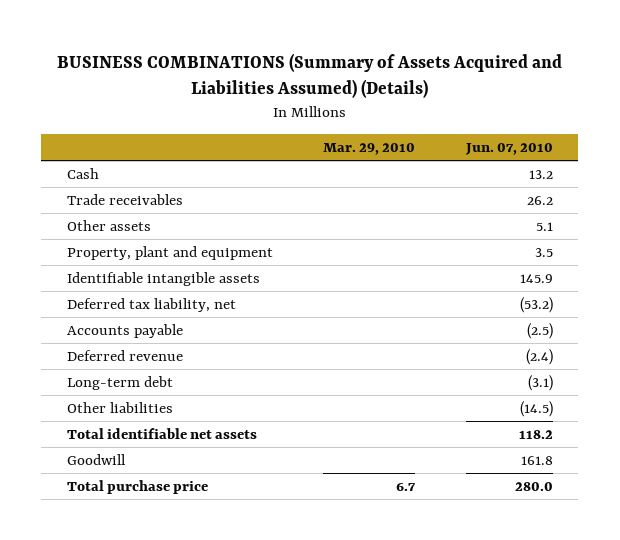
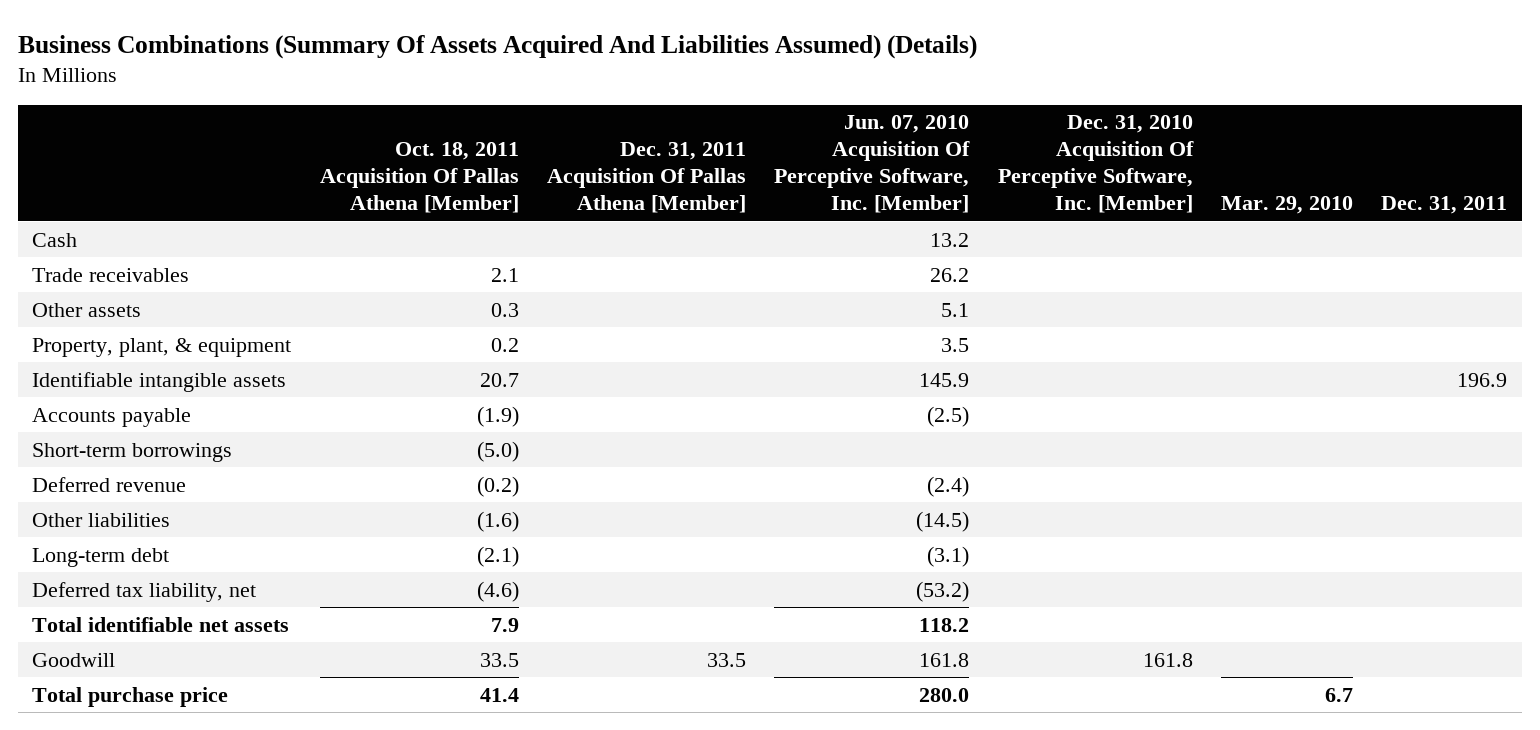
- BUSINESS COMBINATIONS (Summary of Assets Acquired and Liabilities Assumed) (Details)
+ Business Combinations (Summary Of Assets Acquired And Liabilities Assumed) (Details)
- | Mar. 29, 2010 | Jun. 07, 2010
+ | Oct. 18, 2011 Acquisition Of Pallas Athena [Member] | Dec. 31, 2011 Acquisition Of Pallas Athena [Member] | Jun. 07, 2010 Acquisition Of Perceptive Software, Inc. [Member] | Dec. 31, 2010 Acquisition Of Perceptive Software, Inc. [Member] | Mar. 29, 2010 | Dec. 31, 2011
- Property, plant and equipment | | 3.5
+ Property, plant, & equipment | 0.2 | | 3.5 | | |
+ Short-term borrowings | (5.0) | | | | |
moved down: Long-term debt | (2.1) | | (3.1) | | |
moved down: Deferred tax liability, net | (4.6) | | (53.2) | | |

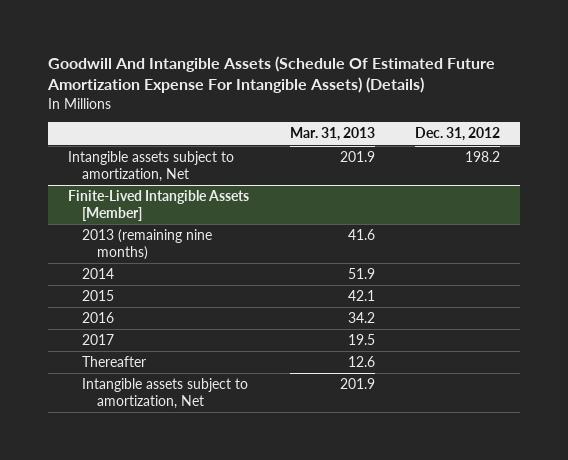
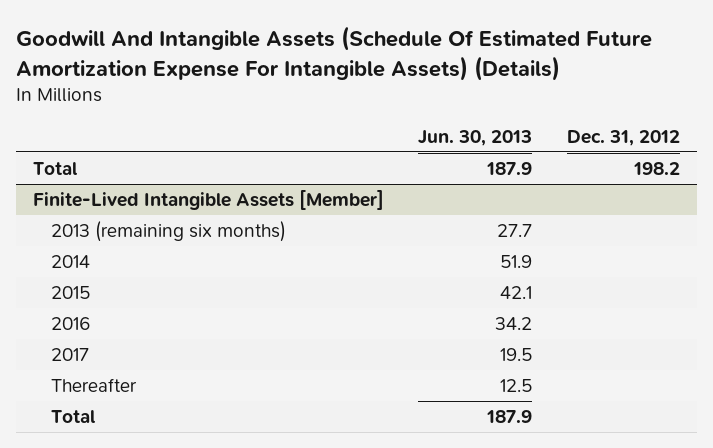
- | Mar. 31, 2013 | Dec. 31, 2012
+ | Jun. 30, 2013 | Dec. 31, 2012
- Intangible assets subject to amortization, Net | 201.9 | 198.2
+ Total | 187.9 | 198.2
@ Finite-Lived Intangible Assets [Member]
- 2013 (remaining nine months) | 41.6 |
+ 2013 (remaining six months) | 27.7 |
- Intangible assets subject to amortization, Net | 201.9 |
+ Total | 187.9 |

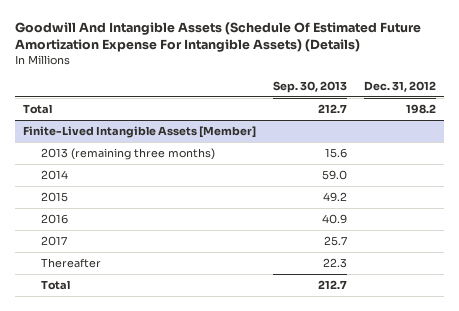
- | Jun. 30, 2013 | Dec. 31, 2012
+ | Sep. 30, 2013 | Dec. 31, 2012
@ Finite-Lived Intangible Assets [Member]
- 2013 (remaining six months) | 27.7 |
+ 2013 (remaining three months) | 15.6 |

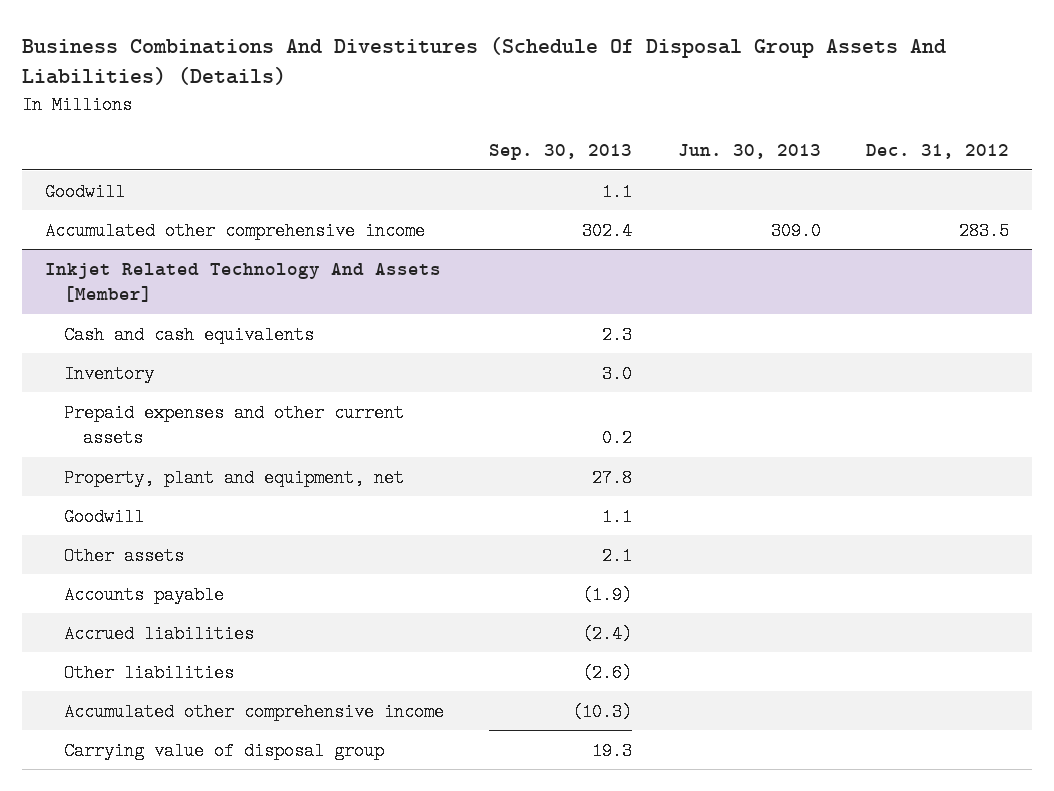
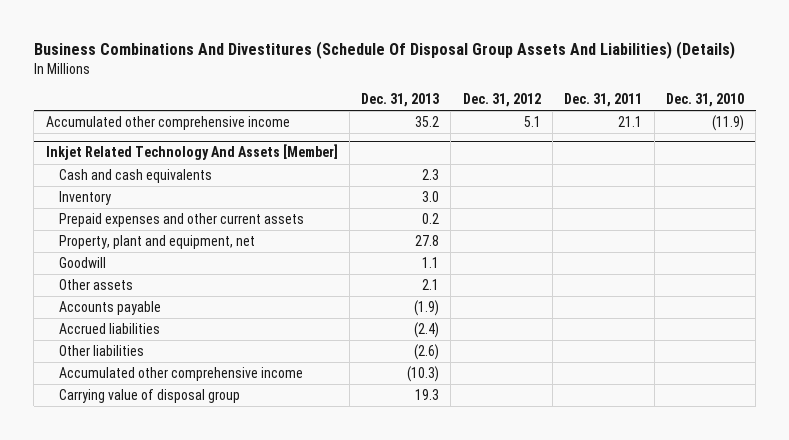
- | Sep. 30, 2013 | Jun. 30, 2013 | Dec. 31, 2012
+ | Dec. 31, 2013 | Dec. 31, 2012 | Dec. 31, 2011 | Dec. 31, 2010
- Goodwill | 1.1 | |
- Accumulated other comprehensive income | 302.4 | 309.0 | 283.5
+ Accumulated other comprehensive income | 35.2 | 5.1 | 21.1 | (11.9)

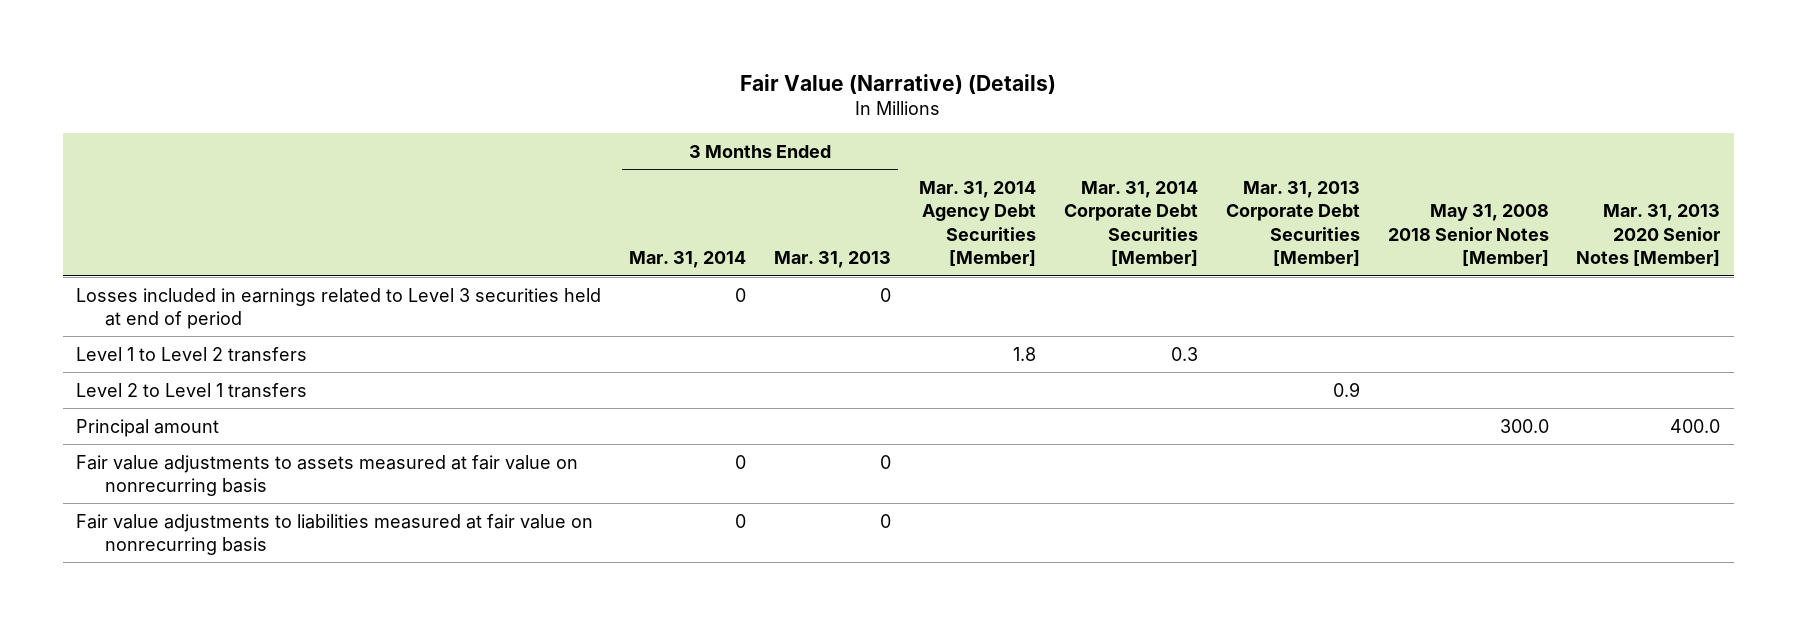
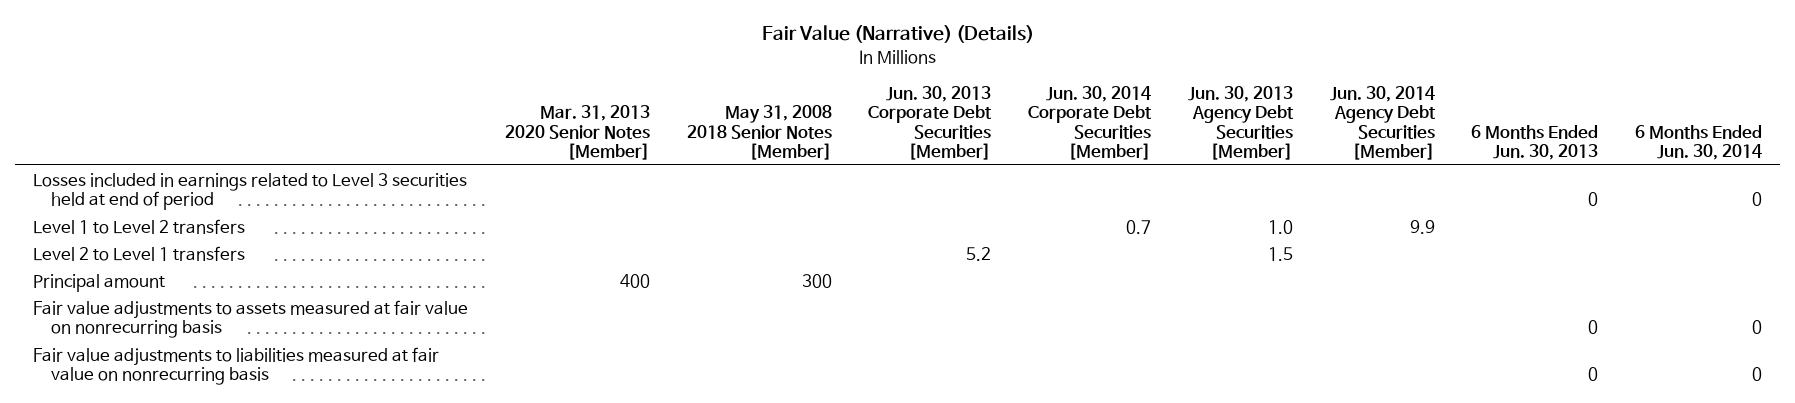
- | 3 Months Ended Mar. 31, 2014 | 3 Months Ended Mar. 31, 2013 | Mar. 31, 2014 Agency Debt Securities [Member] | Mar. 31, 2014 Corporate Debt Securities [Member] | Mar. 31, 2013 Corporate Debt Securities [Member] | May 31, 2008 2018 Senior Notes [Member] | Mar. 31, 2013 2020 Senior Notes [Member]
+ | Mar. 31, 2013 2020 Senior Notes [Member] | May 31, 2008 2018 Senior Notes [Member] | Jun. 30, 2013 Corporate Debt Securities [Member] | Jun. 30, 2014 Corporate Debt Securities [Member] | Jun. 30, 2013 Agency Debt Securities [Member] | Jun. 30, 2014 Agency Debt Securities [Member] | 6 Months Ended Jun. 30, 2013 | 6 Months Ended Jun. 30, 2014
- Principal amount | | | | | | 300.0 | 400.0
+ Principal amount | 400 | 300 | | | | | |

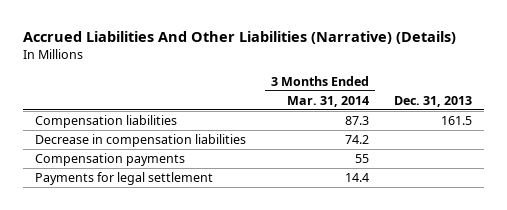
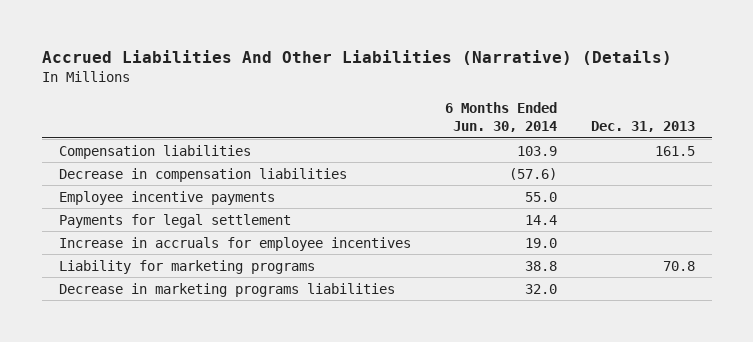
- | 3 Months Ended Mar. 31, 2014 | Dec. 31, 2013
+ | 6 Months Ended Jun. 30, 2014 | Dec. 31, 2013
- Compensation payments | 55 |
+ Employee incentive payments | 55.0 |
+ Increase in accruals for employee incentives | 19.0 |
+ Liability for marketing programs | 38.8 | 70.8
+ Decrease in marketing programs liabilities | 32.0 |

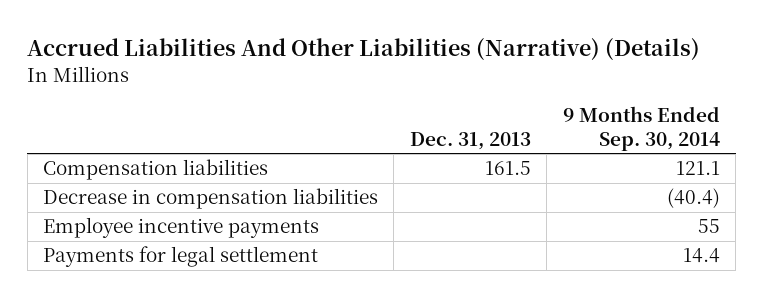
- | 6 Months Ended Jun. 30, 2014 | Dec. 31, 2013
+ | Dec. 31, 2013 | 9 Months Ended Sep. 30, 2014
- Increase in accruals for employee incentives | 19.0 |
- Liability for marketing programs | 38.8 | 70.8
- Decrease in marketing programs liabilities | 32.0 |

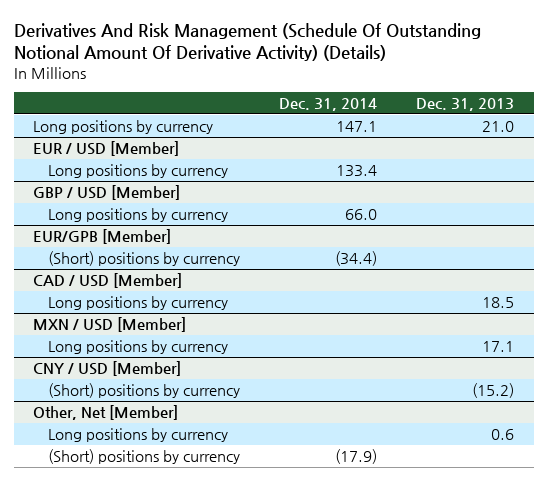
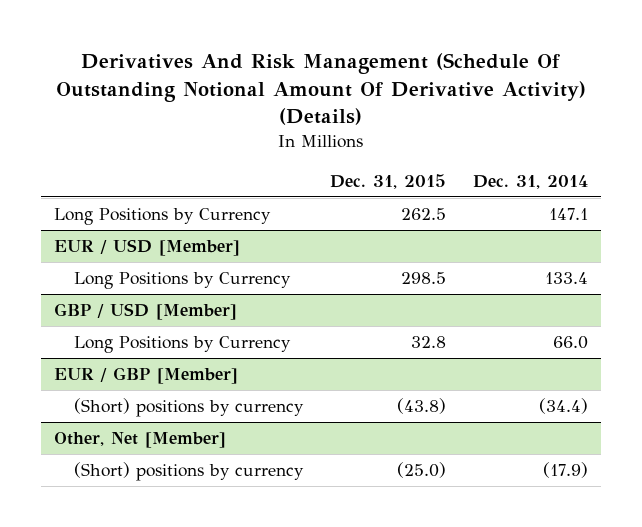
- | Dec. 31, 2014 | Dec. 31, 2013
+ | Dec. 31, 2015 | Dec. 31, 2014
- Long positions by currency | 147.1 | 21.0
+ Long Positions by Currency | 262.5 | 147.1
@ EUR / USD [Member]
- Long positions by currency | 133.4 |
+ Long Positions by Currency | 298.5 | 133.4
@ GBP / USD [Member]
- Long positions by currency | 66.0 |
- EUR/GPB [Member]
@ GBP / USD [Member]
+ Long Positions by Currency | 32.8 | 66.0
+ EUR / GBP [Member]
- CAD / USD [Member]
- Long positions by currency | | 18.5
- MXN / USD [Member]
- Long positions by currency | | 17.1
- CNY / USD [Member]
- (Short) positions by currency | | (15.2)
@ Other, Net [Member]
- Long positions by currency | | 0.6

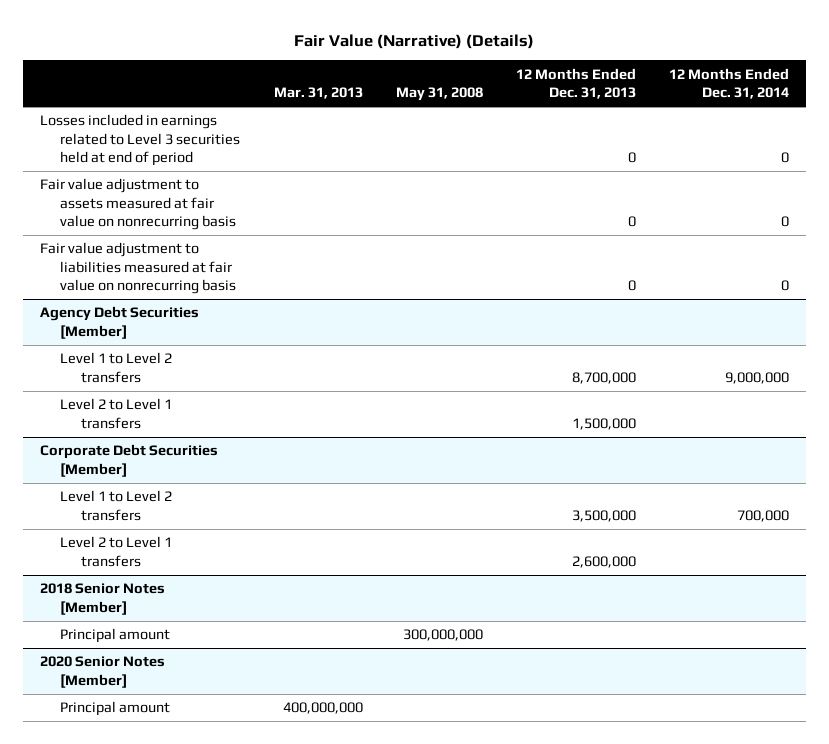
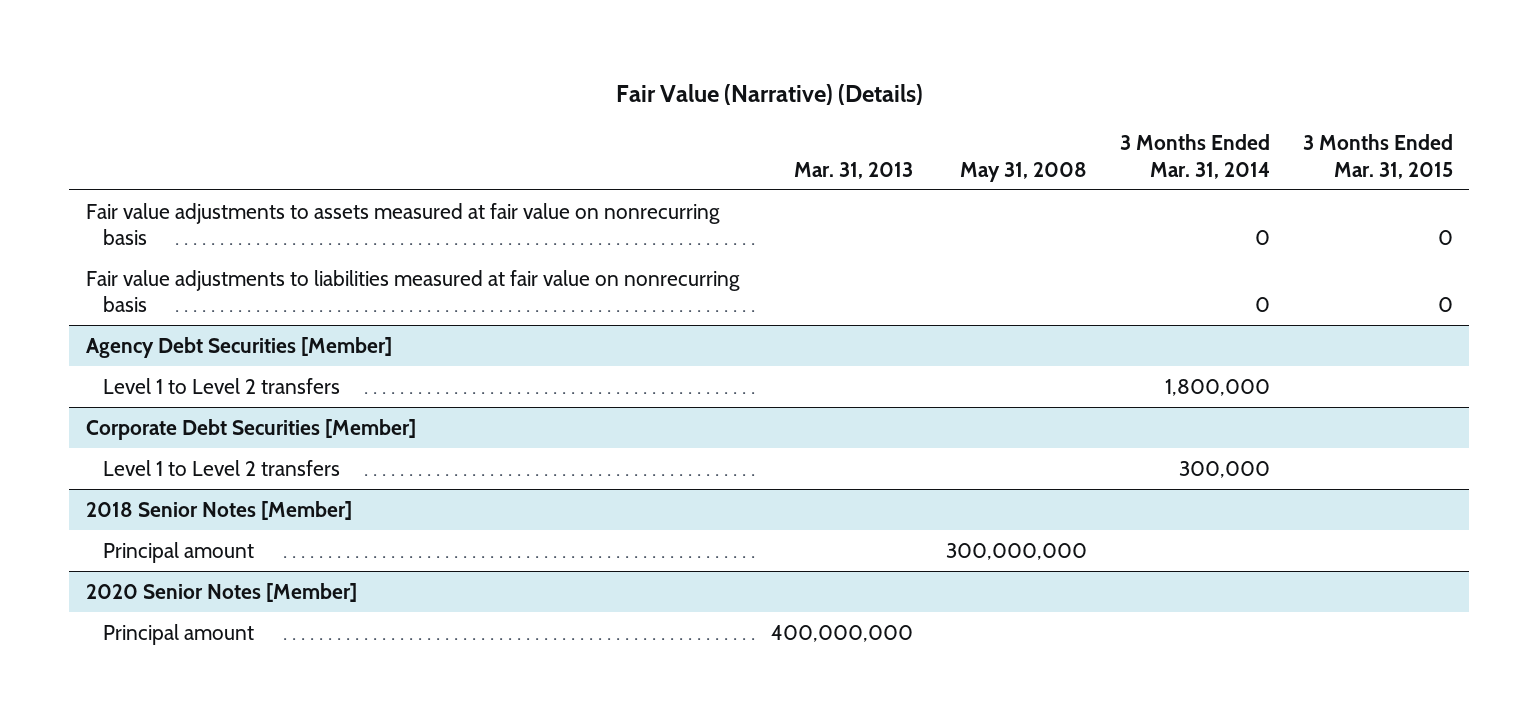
- | Mar. 31, 2013 | May 31, 2008 | 12 Months Ended Dec. 31, 2013 | 12 Months Ended Dec. 31, 2014
+ | Mar. 31, 2013 | May 31, 2008 | 3 Months Ended Mar. 31, 2014 | 3 Months Ended Mar. 31, 2015
- Losses included in earnings related to Level 3 securities held at end of period | | | 0 | 0
- Fair value adjustment to assets measured at fair value on nonrecurring basis | | | 0 | 0
- Fair value adjustment to liabilities measured at fair value on nonrecurring basis | | | 0 | 0
+ Fair value adjustments to assets measured at fair value on nonrecurring basis | | | 0 | 0
+ Fair value adjustments to liabilities measured at fair value on nonrecurring basis | | | 0 | 0
@ Agency Debt Securities [Member]
- Level 2 to Level 1 transfers | | | 1,500,000 |
@ Corporate Debt Securities [Member]
- Level 2 to Level 1 transfers | | | 2,600,000 |

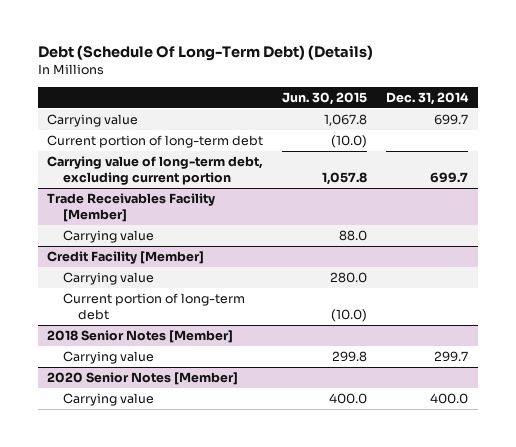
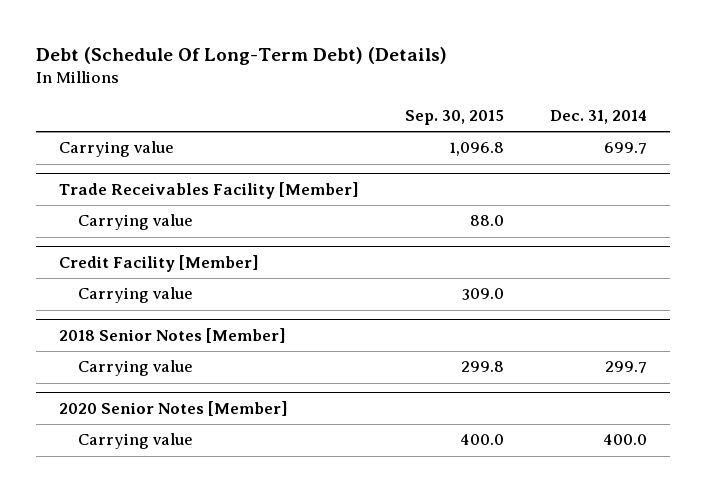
- | Jun. 30, 2015 | Dec. 31, 2014
+ | Sep. 30, 2015 | Dec. 31, 2014
- Current portion of long-term debt | (10.0) |
- Carrying value of long-term debt, excluding current portion | 1,057.8 | 699.7
@ Credit Facility [Member]
- Current portion of long-term debt | (10.0) |

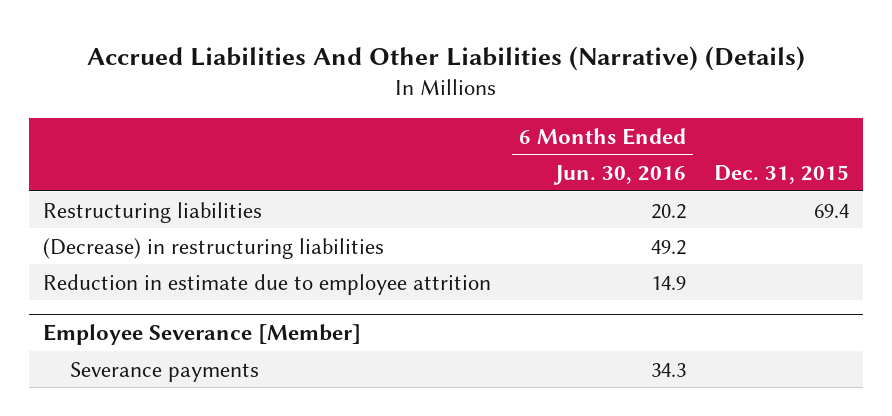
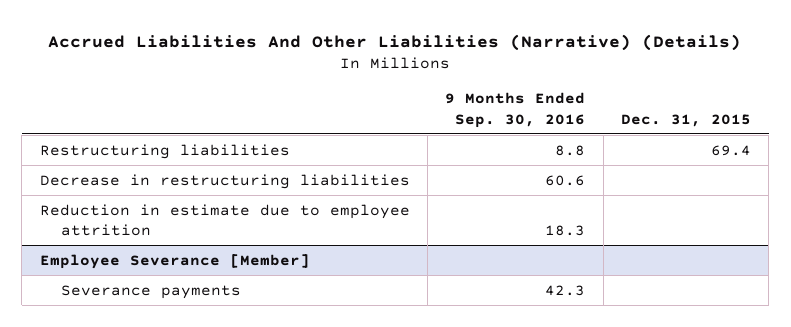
- | 6 Months Ended Jun. 30, 2016 | Dec. 31, 2015
+ | 9 Months Ended Sep. 30, 2016 | Dec. 31, 2015
- (Decrease) in restructuring liabilities | 49.2 |
+ Decrease in restructuring liabilities | 60.6 |

